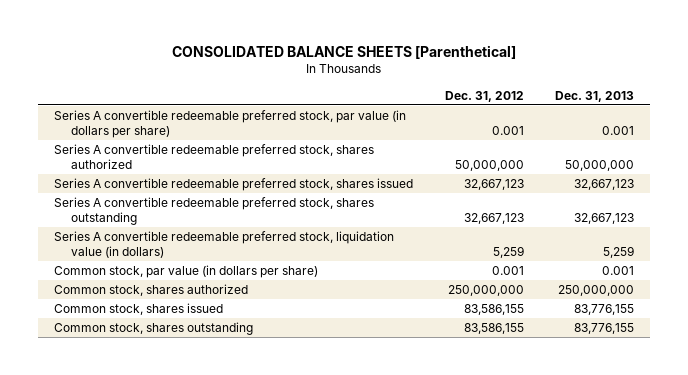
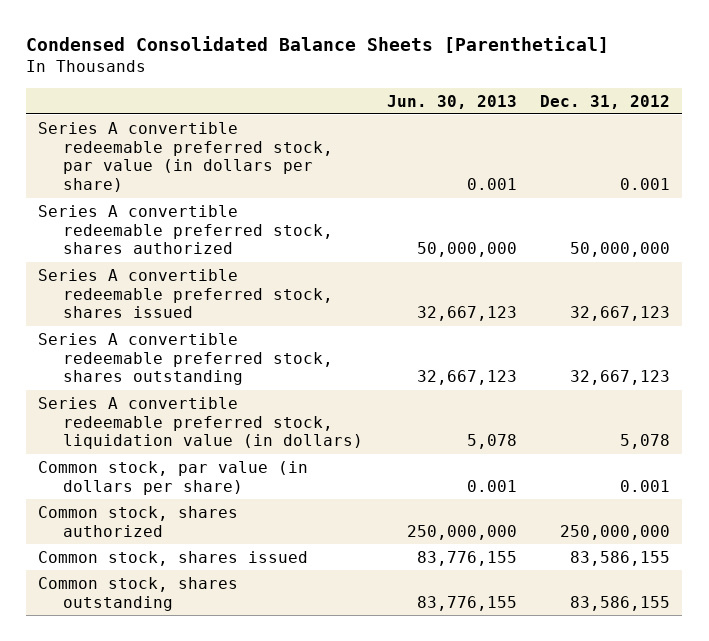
- CONSOLIDATED BALANCE SHEETS [Parenthetical]
+ Condensed Consolidated Balance Sheets [Parenthetical]
- | Dec. 31, 2012 | Dec. 31, 2013
+ | Jun. 30, 2013 | Dec. 31, 2012
- Series A convertible redeemable preferred stock, liquidation value (in dollars) | 5,259 | 5,259
+ Series A convertible redeemable preferred stock, liquidation value (in dollars) | 5,078 | 5,078

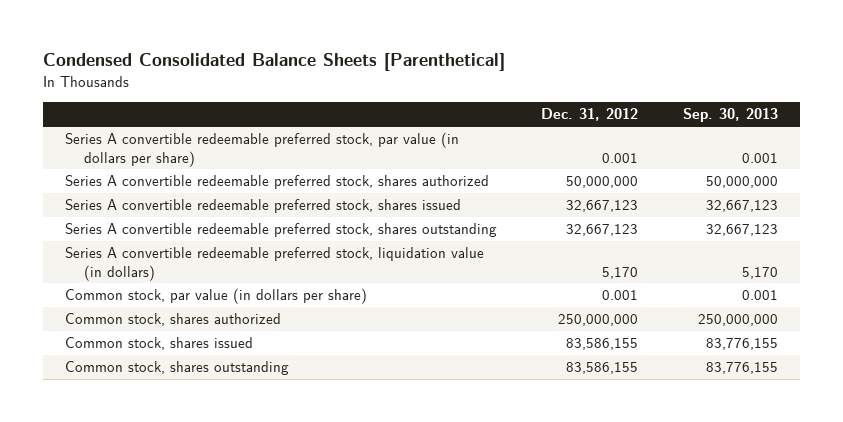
- | Jun. 30, 2013 | Dec. 31, 2012
+ | Dec. 31, 2012 | Sep. 30, 2013
- Series A convertible redeemable preferred stock, liquidation value (in dollars) | 5,078 | 5,078
+ Series A convertible redeemable preferred stock, liquidation value (in dollars) | 5,170 | 5,170

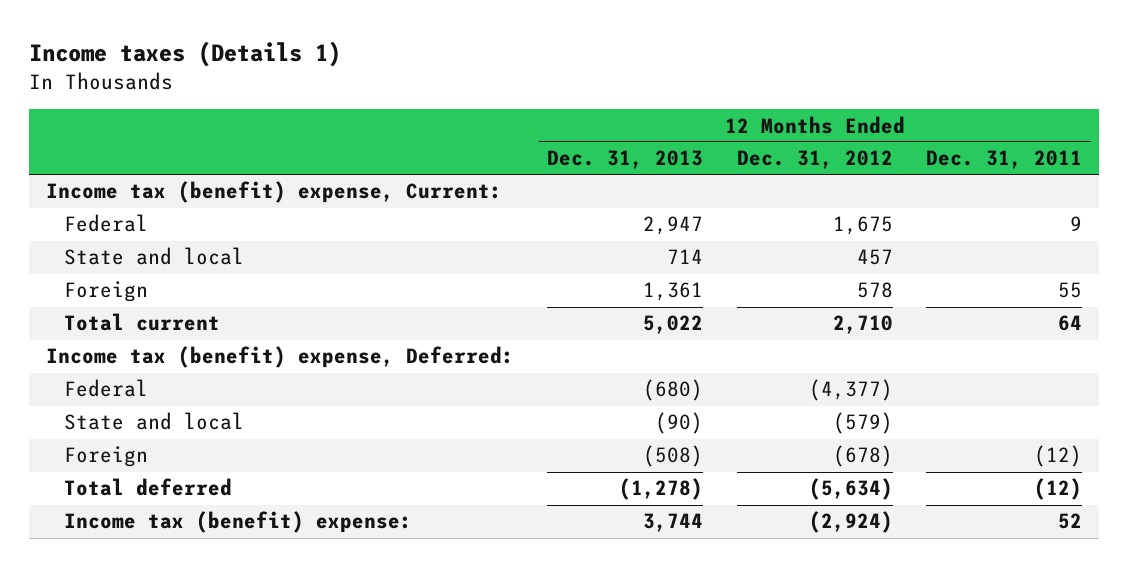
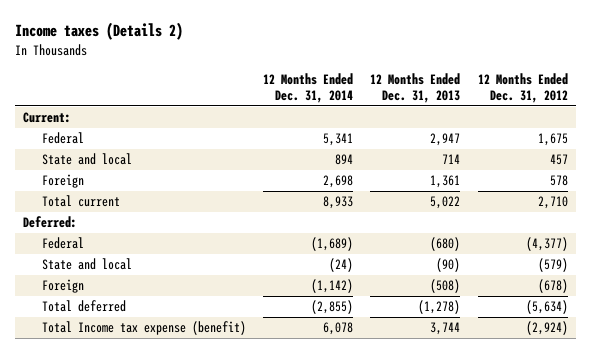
- Income taxes (Details 1)
+ Income taxes (Details 2)
- | 12 Months Ended Dec. 31, 2013 | 12 Months Ended Dec. 31, 2012 | 12 Months Ended Dec. 31, 2011
+ | 12 Months Ended Dec. 31, 2014 | 12 Months Ended Dec. 31, 2013 | 12 Months Ended Dec. 31, 2012
- Income tax (benefit) expense, Current:
+ Current:
- Income tax (benefit) expense, Deferred:
+ Deferred:
- Income tax (benefit) expense: | 3,744 | (2,924) | 52
+ Total Income tax expense (benefit) | 6,078 | 3,744 | (2,924)

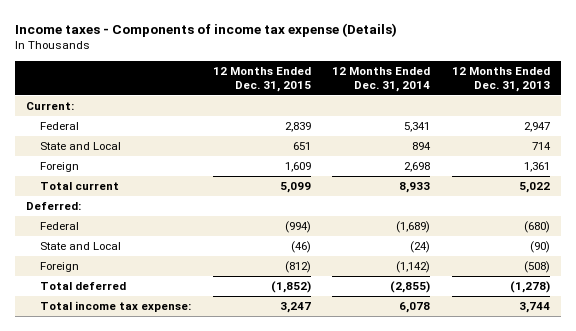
- Income taxes (Details 2)
+ Income taxes - Components of income tax expense (Details)
- | 12 Months Ended Dec. 31, 2014 | 12 Months Ended Dec. 31, 2013 | 12 Months Ended Dec. 31, 2012
+ | 12 Months Ended Dec. 31, 2015 | 12 Months Ended Dec. 31, 2014 | 12 Months Ended Dec. 31, 2013
- State and local | 894 | 714 | 457
+ State and Local | 651 | 894 | 714
- State and local | (24) | (90) | (579)
+ State and Local | (46) | (24) | (90)
- Total Income tax expense (benefit) | 6,078 | 3,744 | (2,924)
+ Total income tax expense: | 3,247 | 6,078 | 3,744

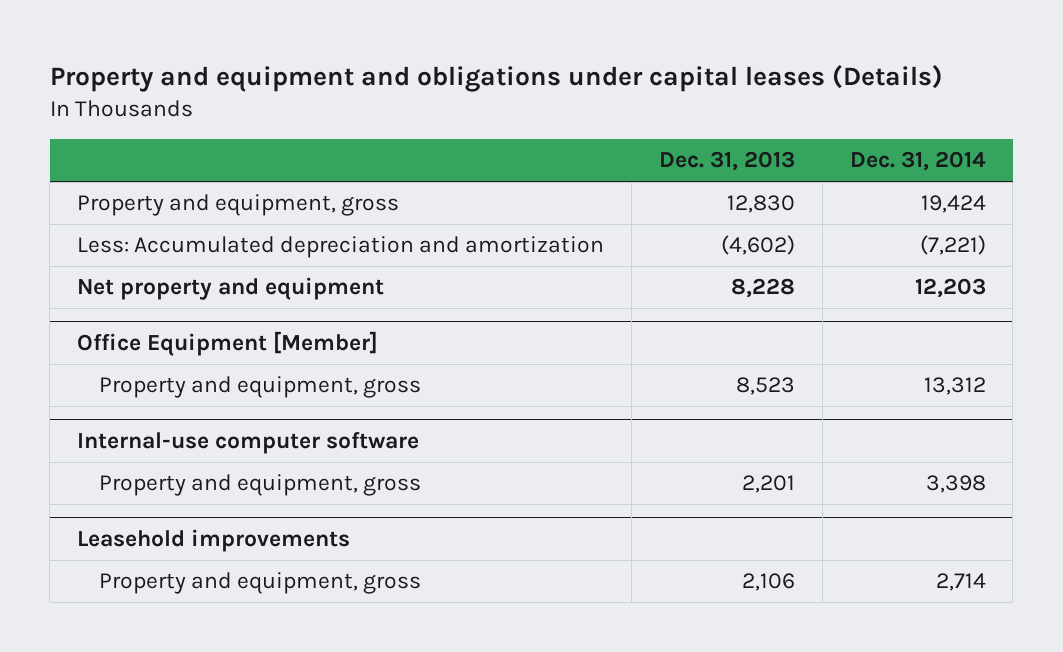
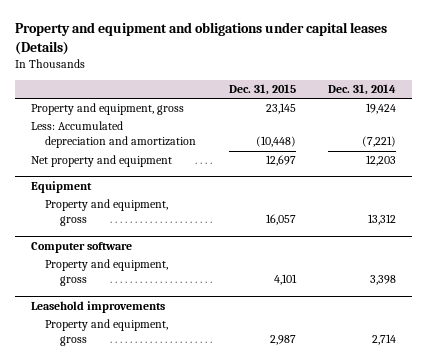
- | Dec. 31, 2013 | Dec. 31, 2014
+ | Dec. 31, 2015 | Dec. 31, 2014
- Office Equipment [Member]
+ Equipment
- Internal-use computer software
+ Computer software

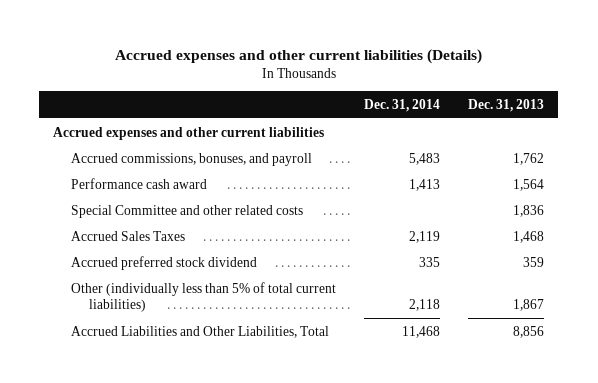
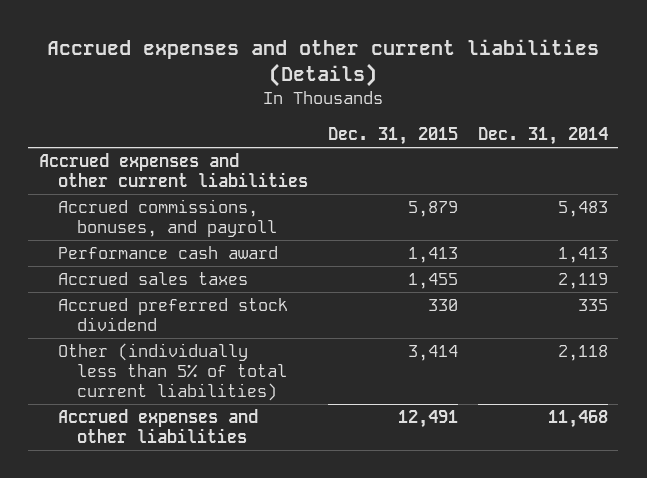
- | Dec. 31, 2014 | Dec. 31, 2013
+ | Dec. 31, 2015 | Dec. 31, 2014
- Special Committee and other related costs | | 1,836
- Accrued Sales Taxes | 2,119 | 1,468
+ Accrued sales taxes | 1,455 | 2,119
- Accrued Liabilities and Other Liabilities, Total | 11,468 | 8,856
+ Accrued expenses and other liabilities | 12,491 | 11,468

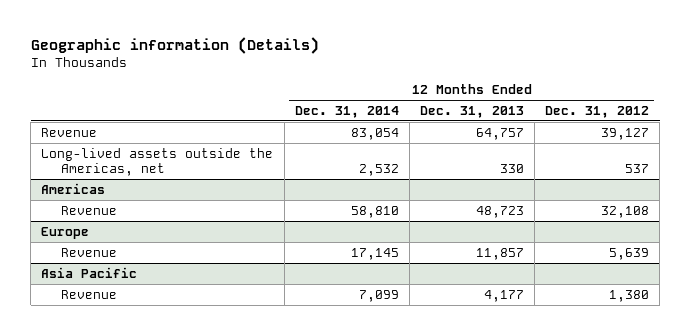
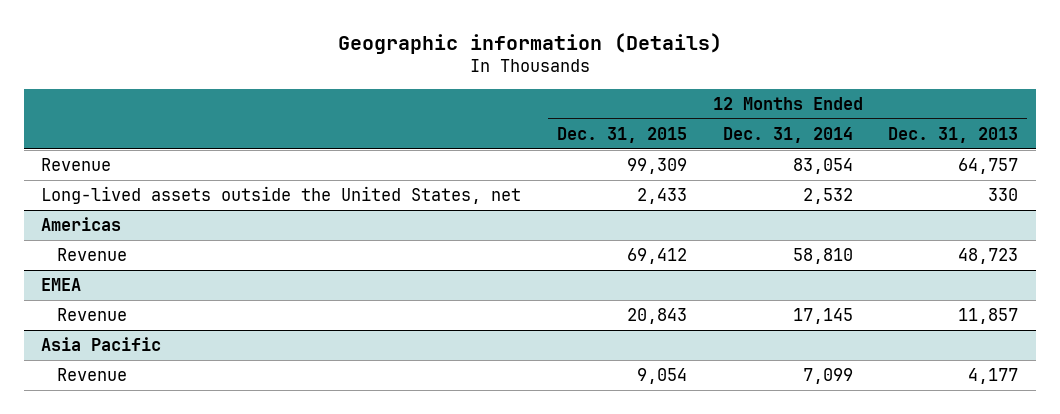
- | 12 Months Ended Dec. 31, 2014 | 12 Months Ended Dec. 31, 2013 | 12 Months Ended Dec. 31, 2012
+ | 12 Months Ended Dec. 31, 2015 | 12 Months Ended Dec. 31, 2014 | 12 Months Ended Dec. 31, 2013
- Long-lived assets outside the Americas, net | 2,532 | 330 | 537
+ Long-lived assets outside the United States, net | 2,433 | 2,532 | 330
- Europe
+ EMEA

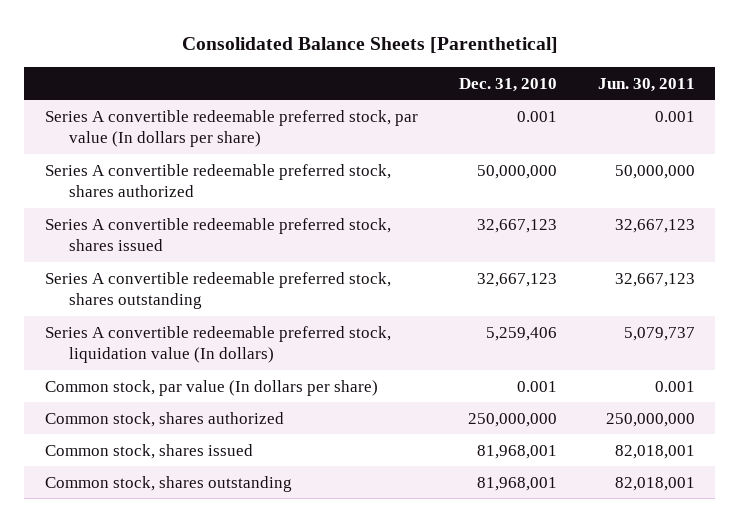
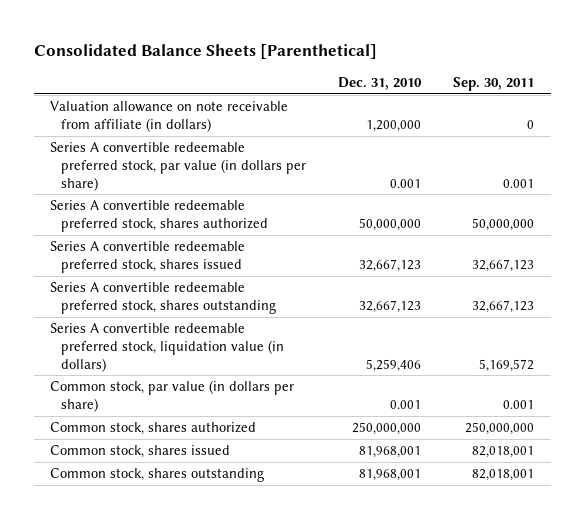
- | Dec. 31, 2010 | Jun. 30, 2011
+ | Dec. 31, 2010 | Sep. 30, 2011
- Series A convertible redeemable preferred stock, par value (In dollars per share) | 0.001 | 0.001
+ Valuation allowance on note receivable from affiliate (in dollars) | 1,200,000 | 0
+ Series A convertible redeemable preferred stock, par value (in dollars per share) | 0.001 | 0.001
- Series A convertible redeemable preferred stock, liquidation value (In dollars) | 5,259,406 | 5,079,737
- Common stock, par value (In dollars per share) | 0.001 | 0.001
+ Series A convertible redeemable preferred stock, liquidation value (in dollars) | 5,259,406 | 5,169,572
+ Common stock, par value (in dollars per share) | 0.001 | 0.001

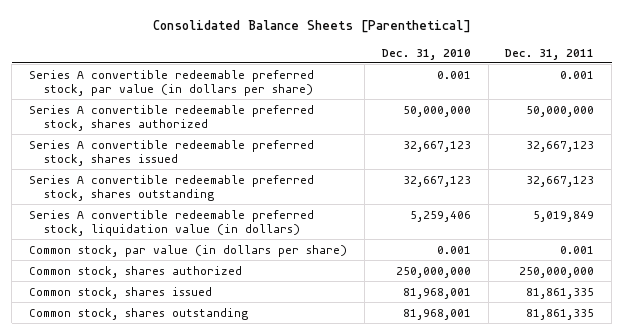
- | Dec. 31, 2010 | Sep. 30, 2011
+ | Dec. 31, 2010 | Dec. 31, 2011
- Valuation allowance on note receivable from affiliate (in dollars) | 1,200,000 | 0

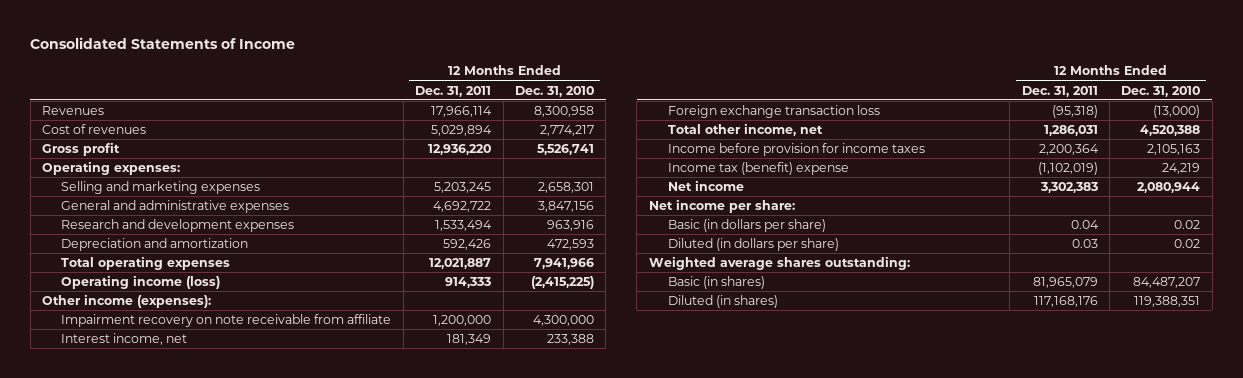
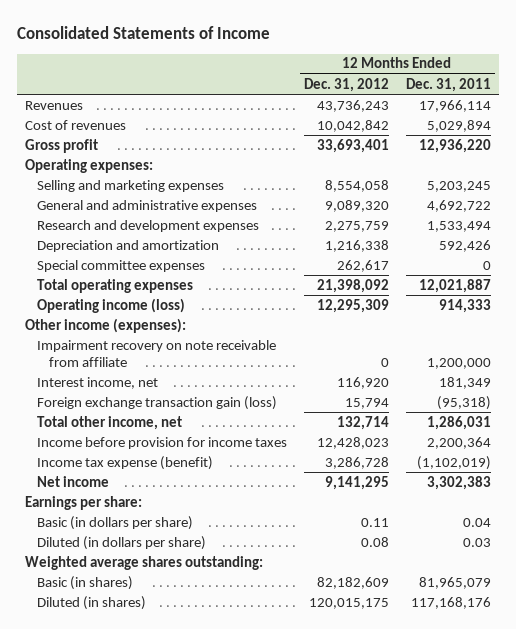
- | 12 Months Ended Dec. 31, 2011 | 12 Months Ended Dec. 31, 2010
+ | 12 Months Ended Dec. 31, 2012 | 12 Months Ended Dec. 31, 2011
+ Special committee expenses | 262,617 | 0
- Foreign exchange transaction loss | (95,318) | (13,000)
+ Foreign exchange transaction gain (loss) | 15,794 | (95,318)
- Income tax (benefit) expense | (1,102,019) | 24,219
+ Income tax expense (benefit) | 3,286,728 | (1,102,019)
- Net income per share:
+ Earnings per share:

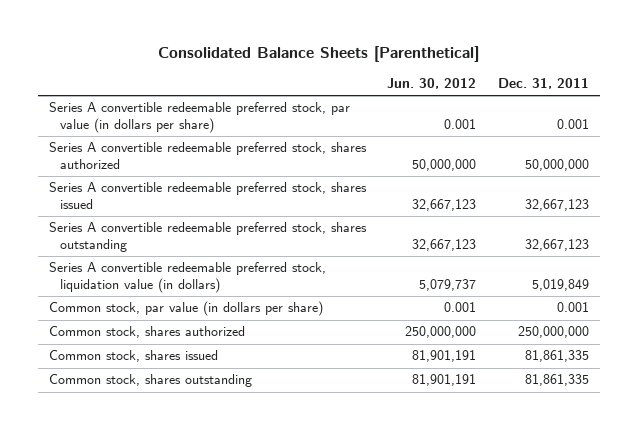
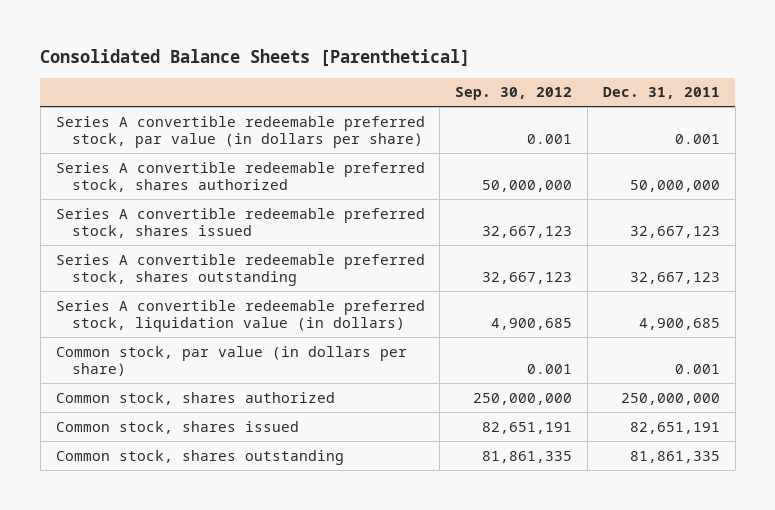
- | Jun. 30, 2012 | Dec. 31, 2011
+ | Sep. 30, 2012 | Dec. 31, 2011
- Series A convertible redeemable preferred stock, liquidation value (in dollars) | 5,079,737 | 5,019,849
+ Series A convertible redeemable preferred stock, liquidation value (in dollars) | 4,900,685 | 4,900,685
- Common stock, shares issued | 81,901,191 | 81,861,335
+ Common stock, shares issued | 82,651,191 | 82,651,191

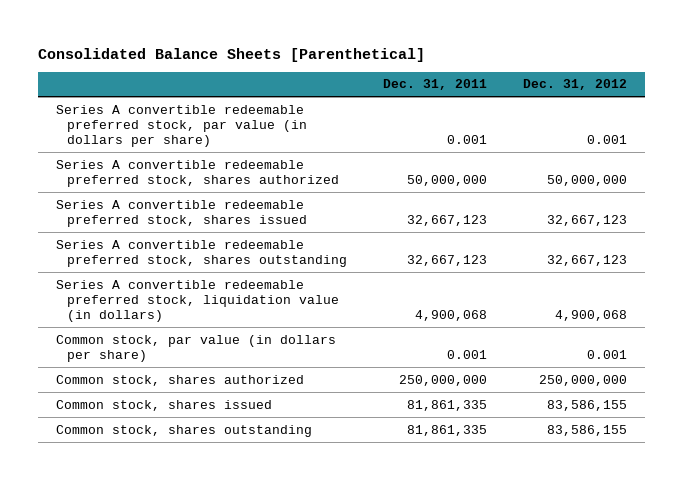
- | Sep. 30, 2012 | Dec. 31, 2011
+ | Dec. 31, 2011 | Dec. 31, 2012
- Series A convertible redeemable preferred stock, liquidation value (in dollars) | 4,900,685 | 4,900,685
+ Series A convertible redeemable preferred stock, liquidation value (in dollars) | 4,900,068 | 4,900,068
- Common stock, shares issued | 82,651,191 | 82,651,191
+ Common stock, shares issued | 81,861,335 | 83,586,155

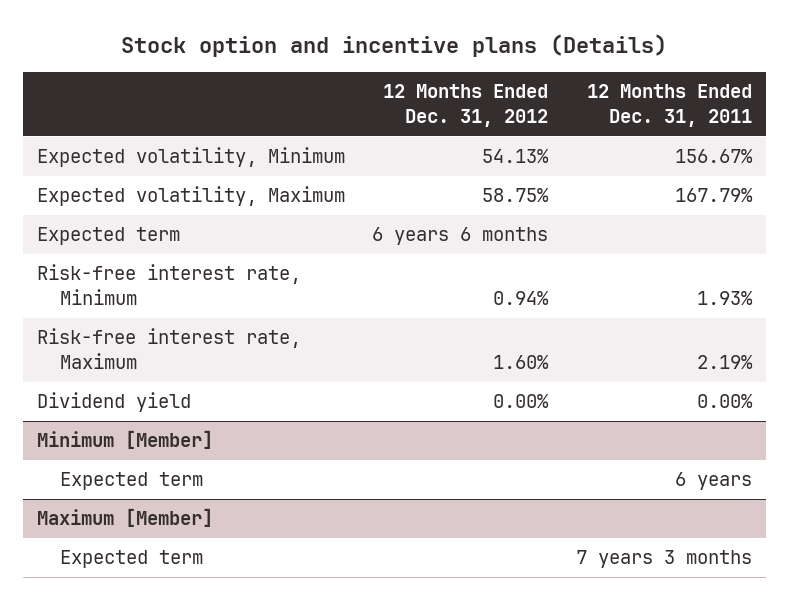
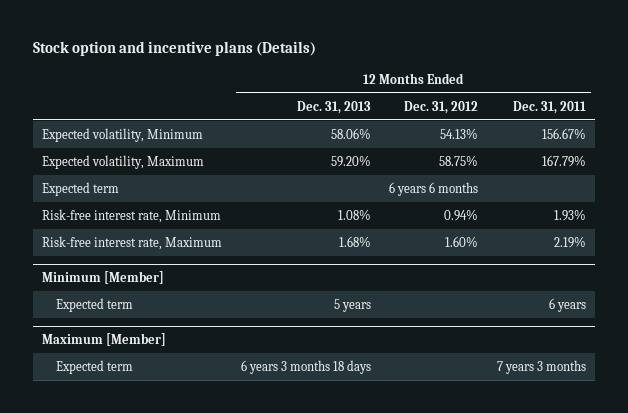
- | 12 Months Ended Dec. 31, 2012 | 12 Months Ended Dec. 31, 2011
+ | 12 Months Ended Dec. 31, 2013 | 12 Months Ended Dec. 31, 2012 | 12 Months Ended Dec. 31, 2011
- Dividend yield | 0.00% | 0.00%

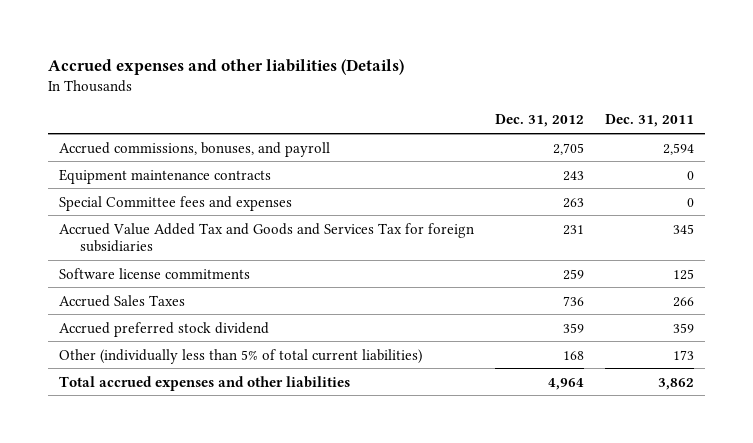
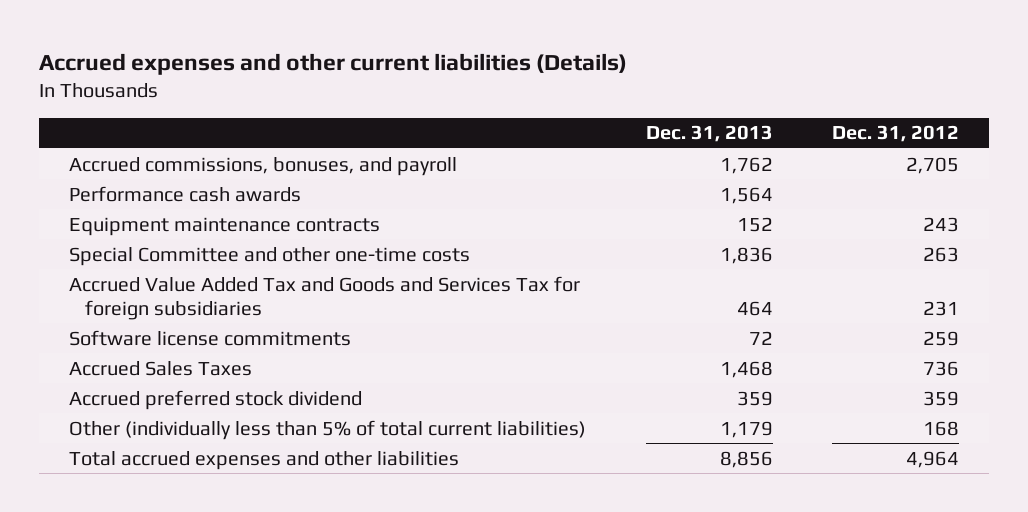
- Accrued expenses and other liabilities (Details)
+ Accrued expenses and other current liabilities (Details)
- | Dec. 31, 2012 | Dec. 31, 2011
+ | Dec. 31, 2013 | Dec. 31, 2012
+ Performance cash awards | 1,564 |
- Special Committee fees and expenses | 263 | 0
+ Special Committee and other one-time costs | 1,836 | 263

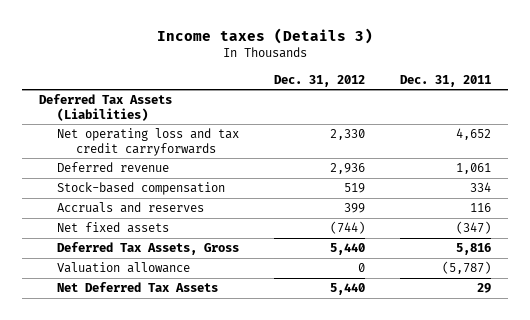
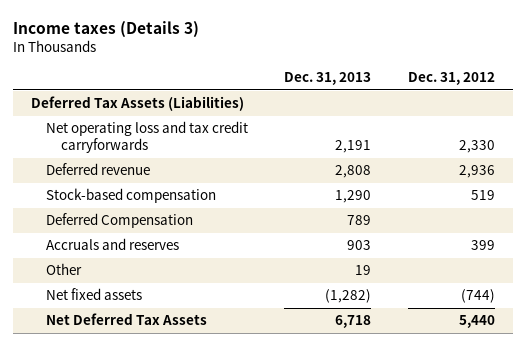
- | Dec. 31, 2012 | Dec. 31, 2011
+ | Dec. 31, 2013 | Dec. 31, 2012
+ Deferred Compensation | 789 |
+ Other | 19 |
- Deferred Tax Assets, Gross | 5,440 | 5,816
- Valuation allowance | 0 | (5,787)

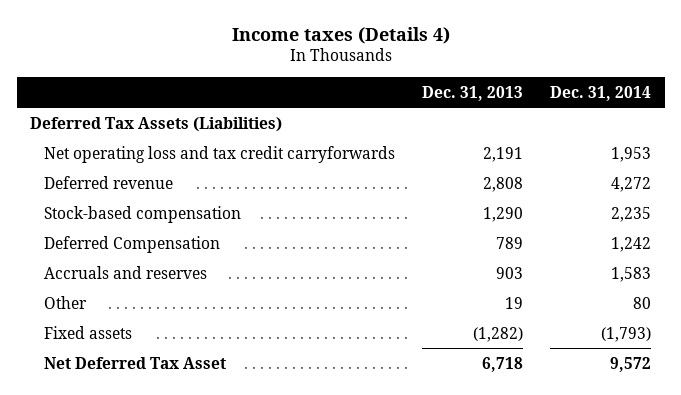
- Income taxes (Details 3)
+ Income taxes (Details 4)
- | Dec. 31, 2013 | Dec. 31, 2012
+ | Dec. 31, 2013 | Dec. 31, 2014
- Net fixed assets | (1,282) | (744)
- Net Deferred Tax Assets | 6,718 | 5,440
+ Fixed assets | (1,282) | (1,793)
+ Net Deferred Tax Asset | 6,718 | 9,572

